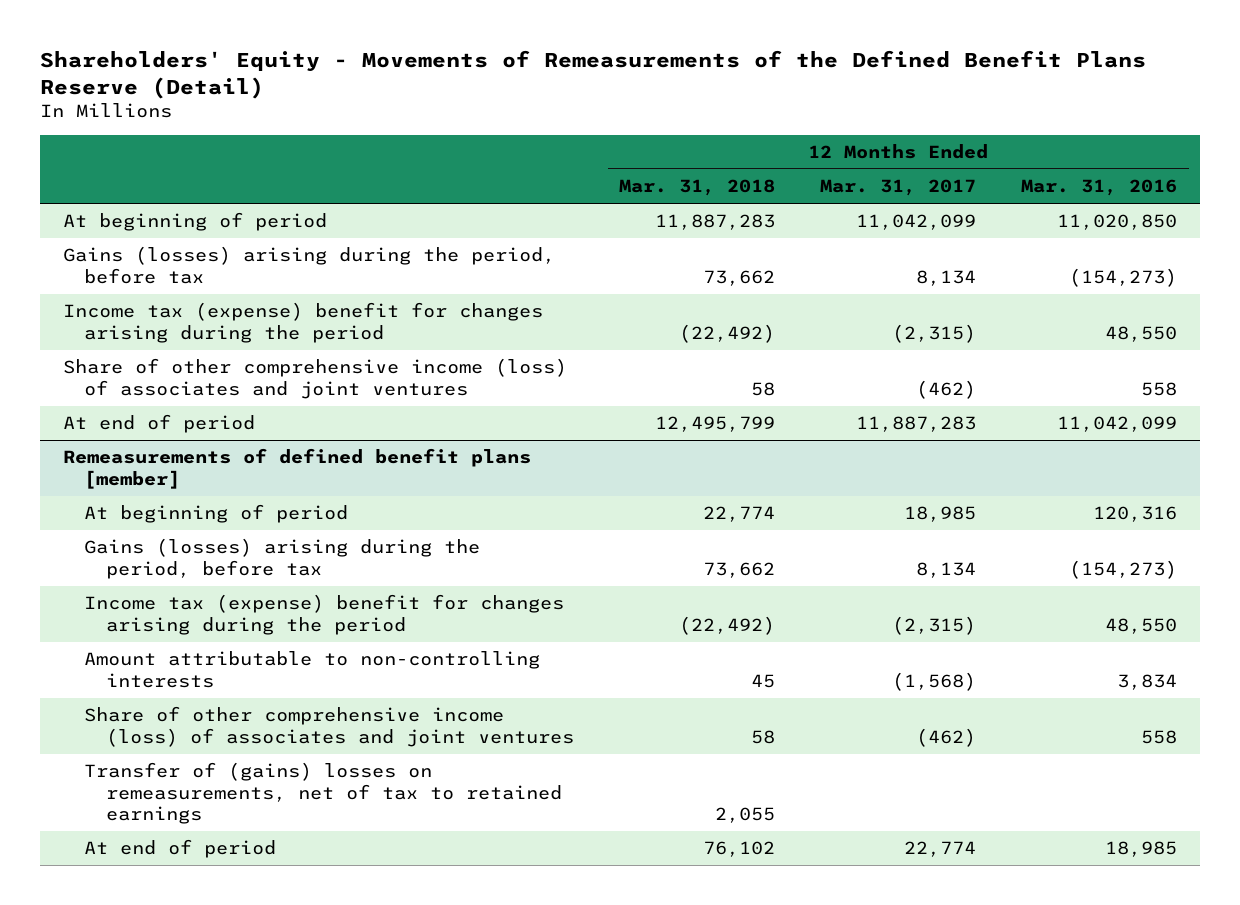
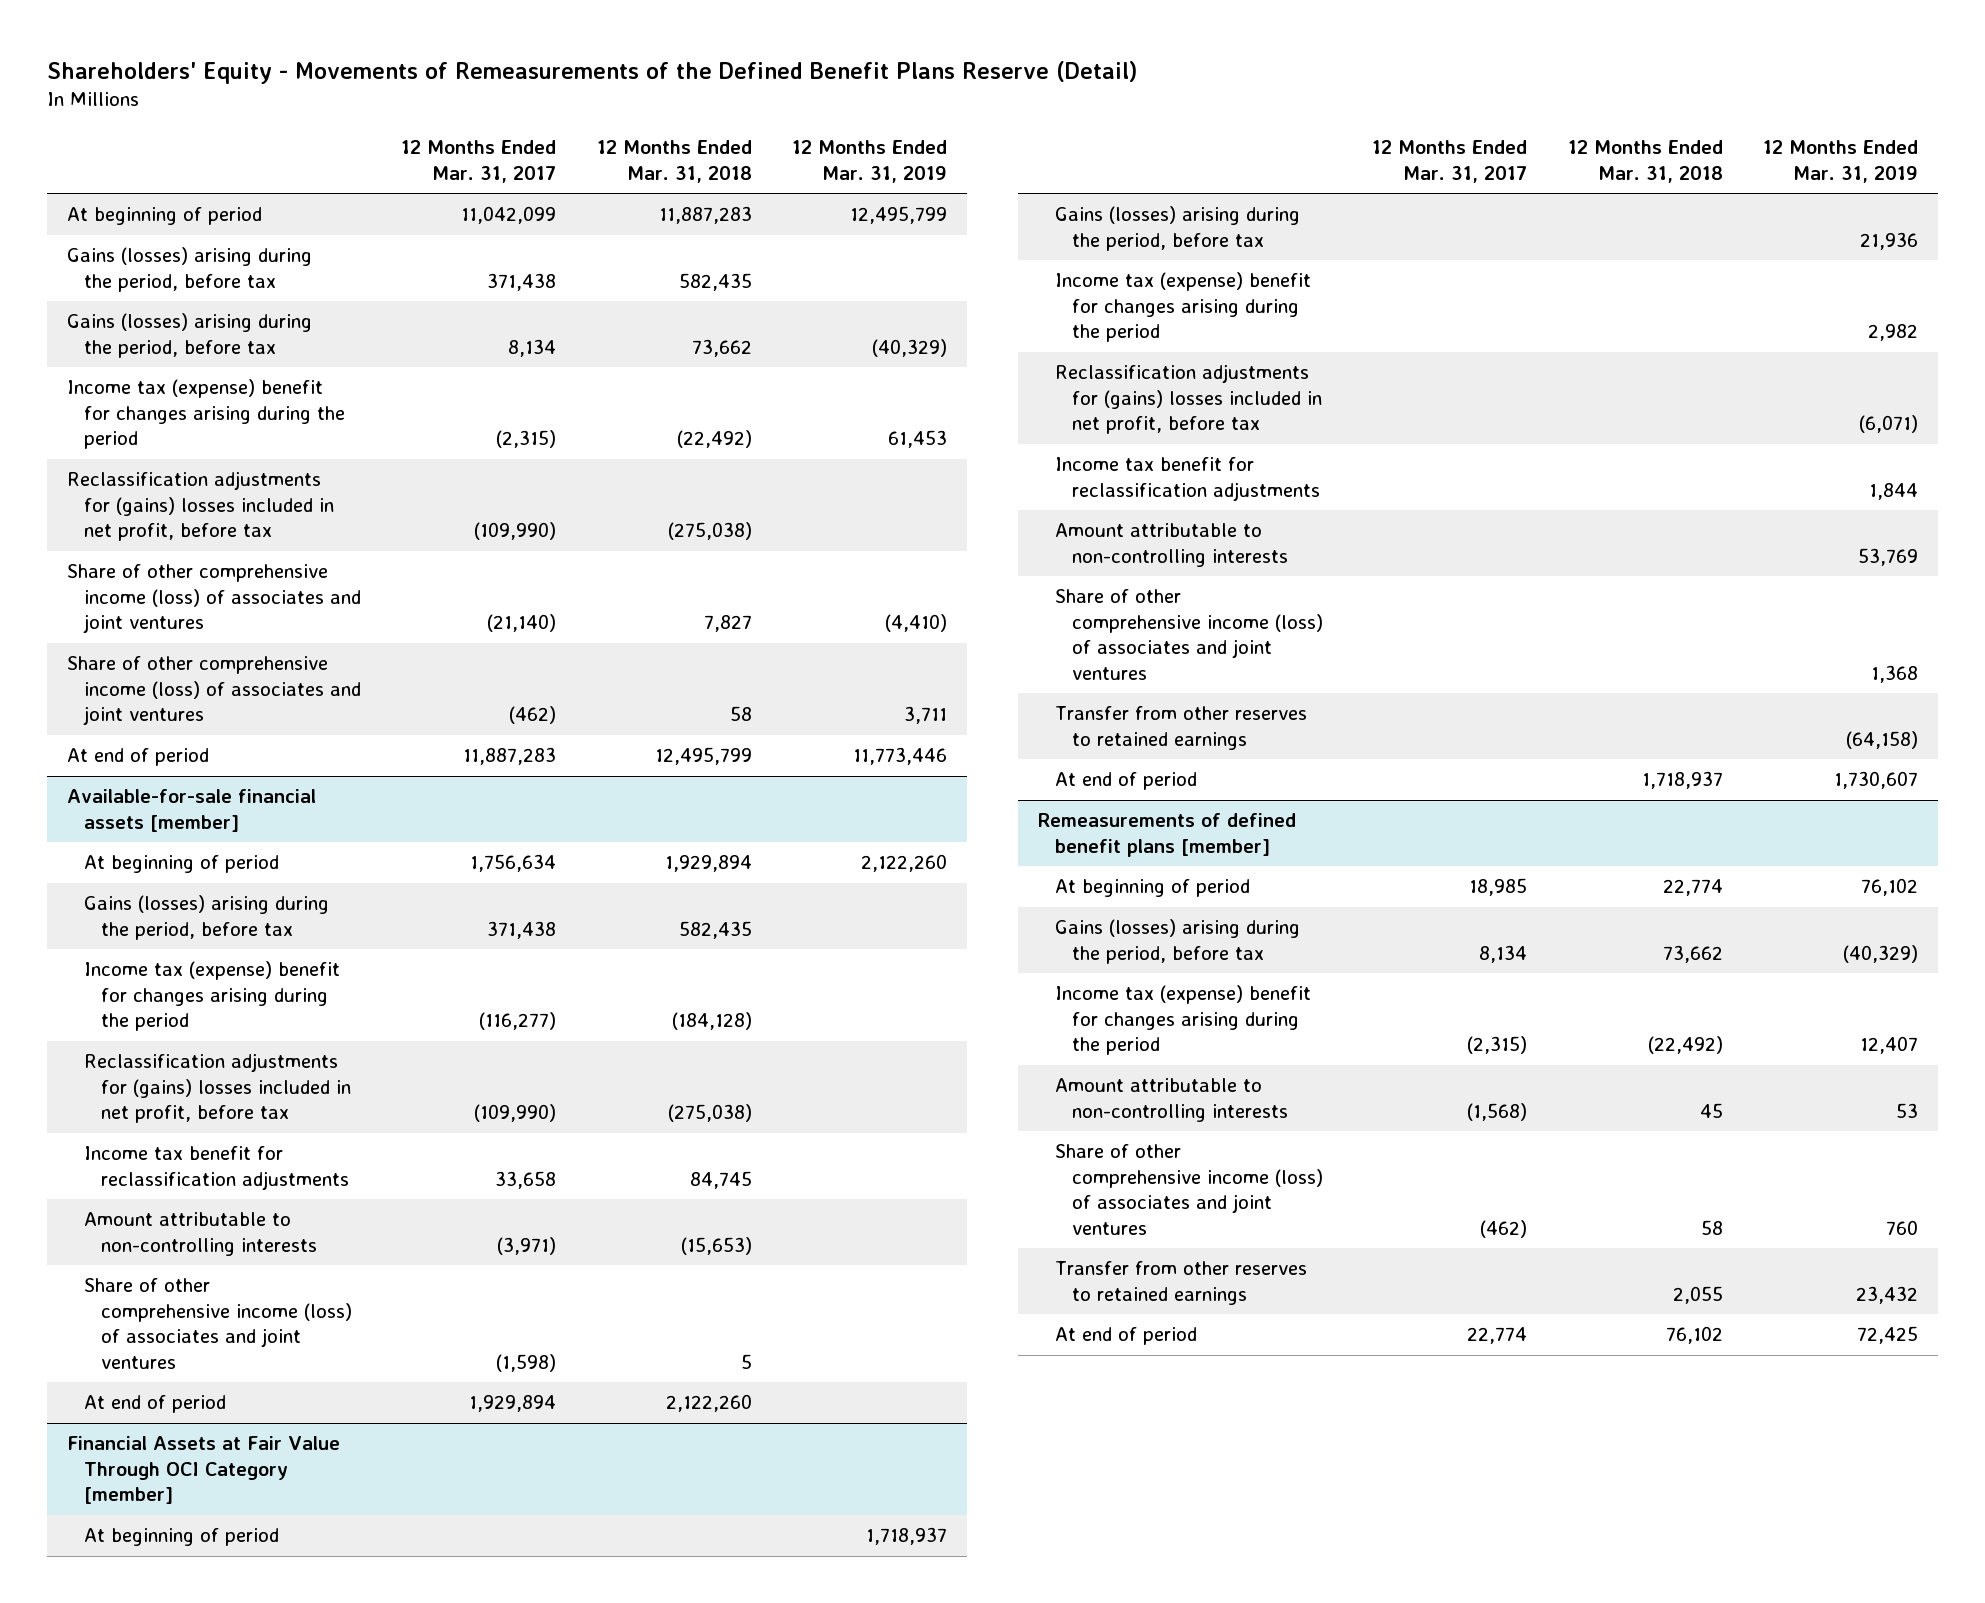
- | 12 Months Ended Mar. 31, 2018 | 12 Months Ended Mar. 31, 2017 | 12 Months Ended Mar. 31, 2016
+ | 12 Months Ended Mar. 31, 2017 | 12 Months Ended Mar. 31, 2018 | 12 Months Ended Mar. 31, 2019
+ Gains (losses) arising during the period, before tax | 371,438 | 582,435 |
+ Reclassification adjustments for (gains) losses included in net profit, before tax | (109,990) | (275,038) |
+ Share of other comprehensive income (loss) of associates and joint ventures | (21,140) | 7,827 | (4,410)
+ Available-for-sale financial assets [member]
+ At beginning of period | 1,756,634 | 1,929,894 | 2,122,260
+ Gains (losses) arising during the period, before tax | 371,438 | 582,435 |
+ Income tax (expense) benefit for changes arising during the period | (116,277) | (184,128) |
+ Reclassification adjustments for (gains) losses included in net profit, before tax | (109,990) | (275,038) |
+ Income tax benefit for reclassification adjustments | 33,658 | 84,745 |
+ Amount attributable to non-controlling interests | (3,971) | (15,653) |
+ Share of other comprehensive income (loss) of associates and joint ventures | (1,598) | 5 |
+ At end of period | 1,929,894 | 2,122,260 |
+ Financial Assets at Fair Value Through OCI Category [member]
+ At beginning of period | | | 1,718,937
+ Gains (losses) arising during the period, before tax | | | 21,936
+ Income tax (expense) benefit for changes arising during the period | | | 2,982
+ Reclassification adjustments for (gains) losses included in net profit, before tax | | | (6,071)
+ Income tax benefit for reclassification adjustments | | | 1,844
+ Amount attributable to non-controlling interests | | | 53,769
+ Share of other comprehensive income (loss) of associates and joint ventures | | | 1,368
+ Transfer from other reserves to retained earnings | | | (64,158)
+ At end of period | | 1,718,937 | 1,730,607
@ Remeasurements of defined benefit plans [member]
- Transfer of (gains) losses on remeasurements, net of tax to retained earnings | 2,055 | |
+ Transfer from other reserves to retained earnings | | 2,055 | 23,432

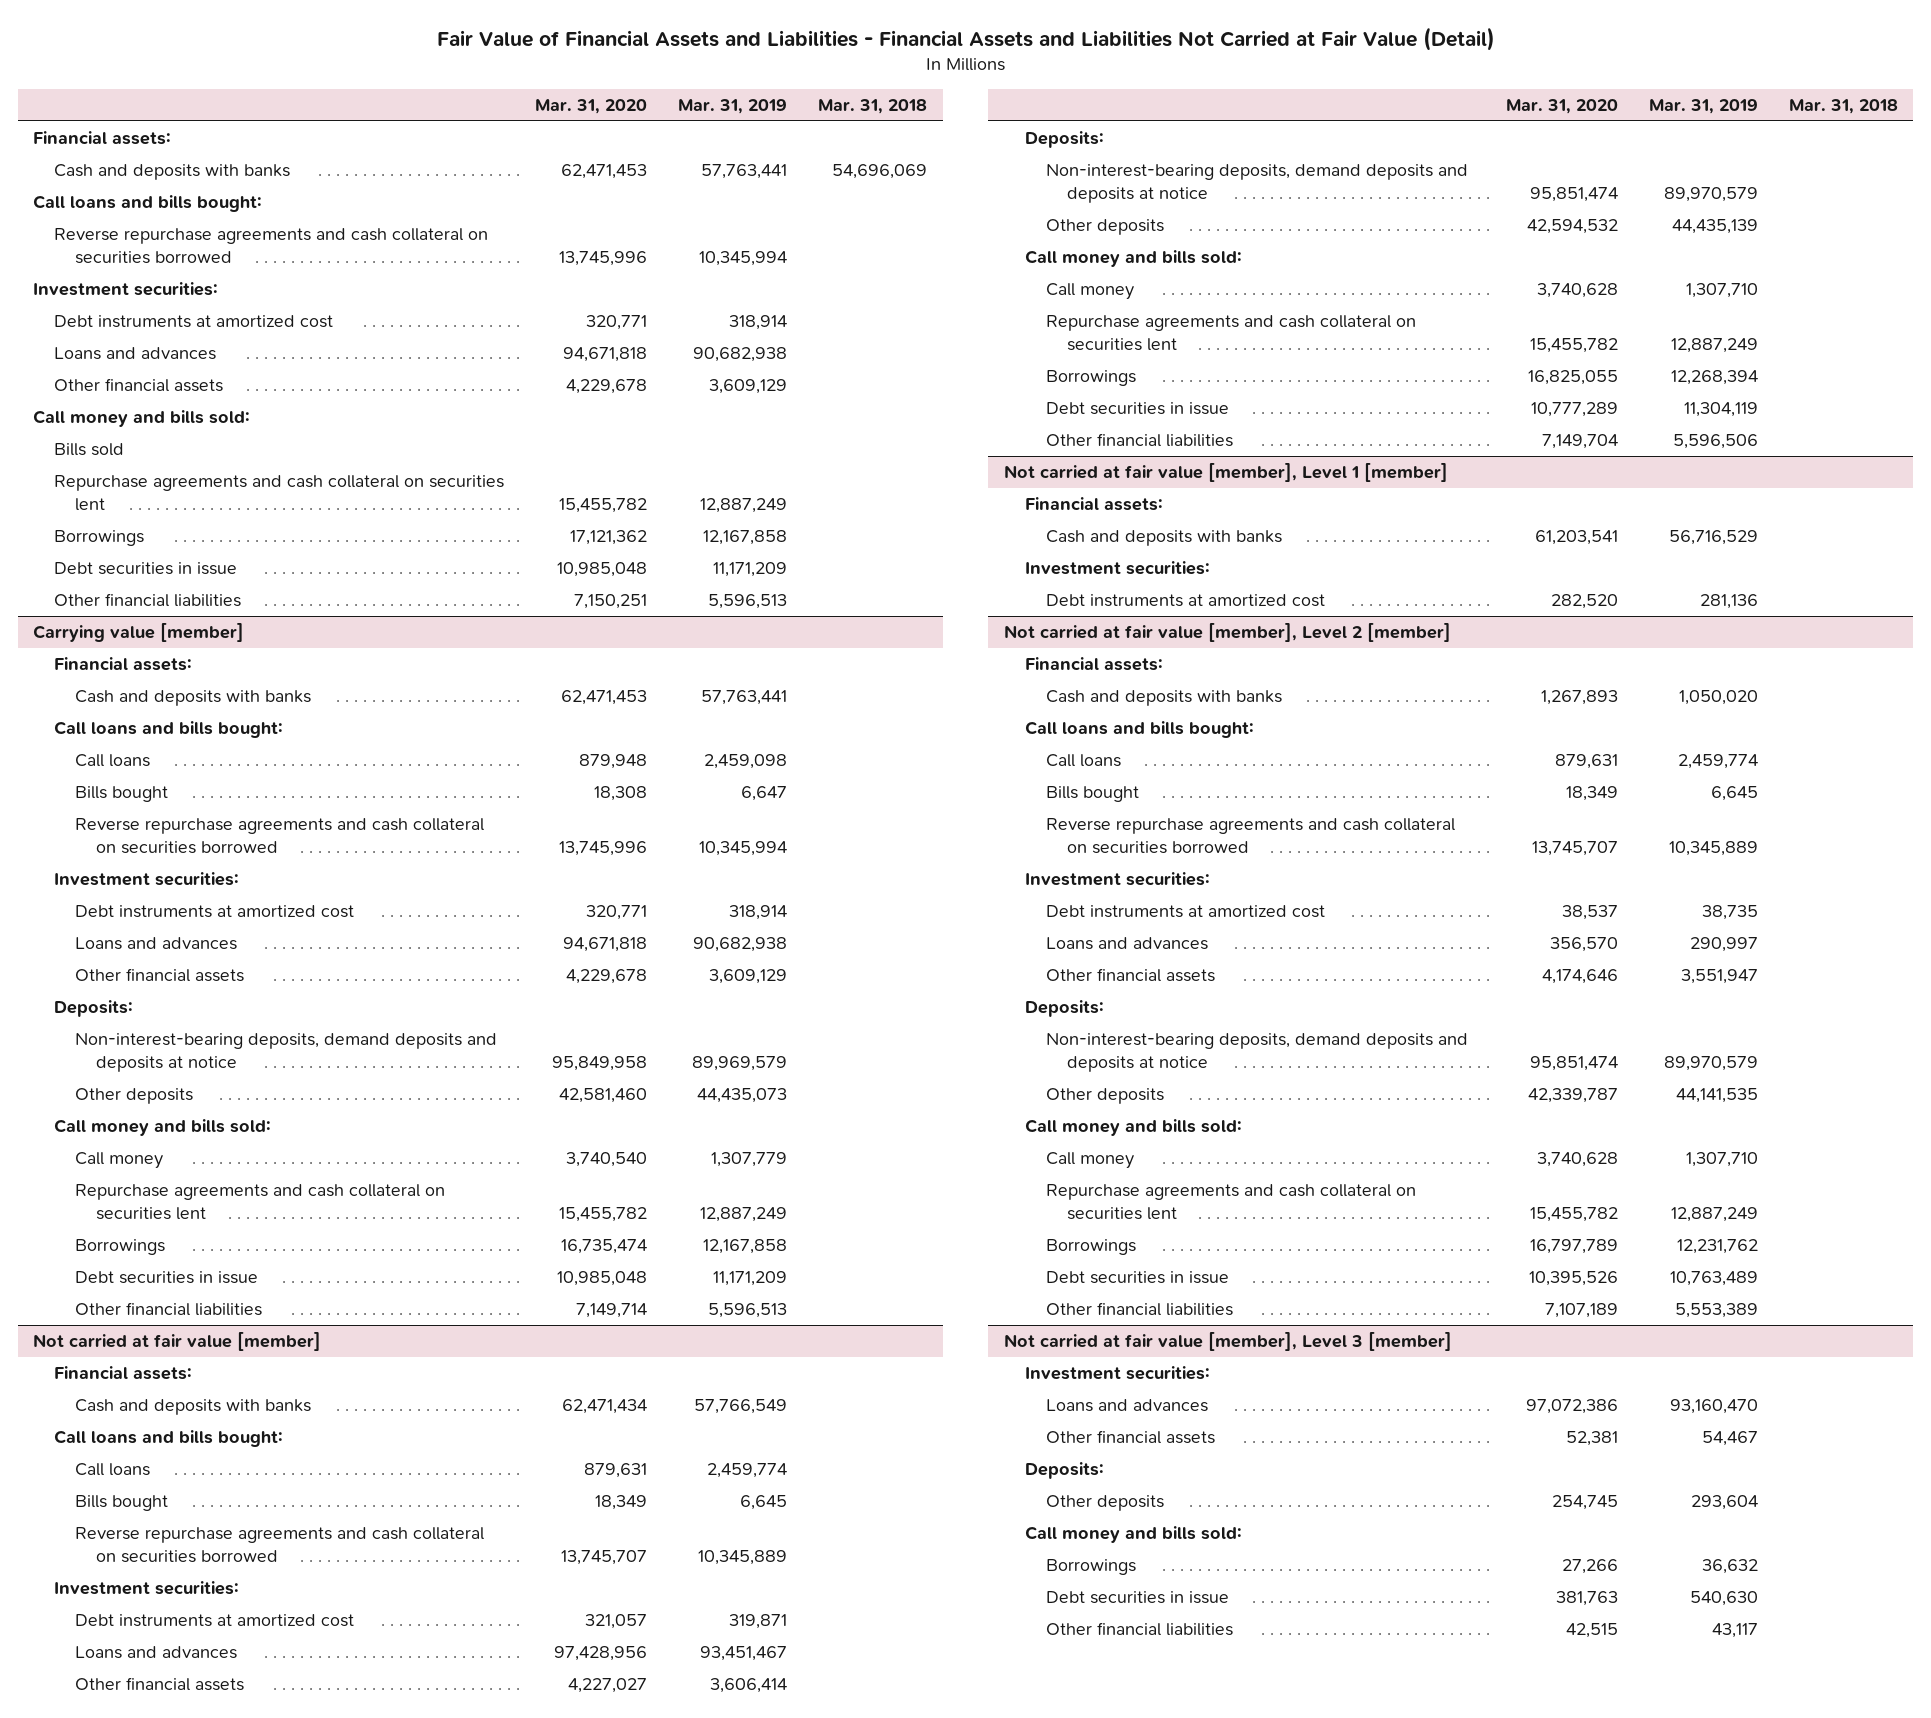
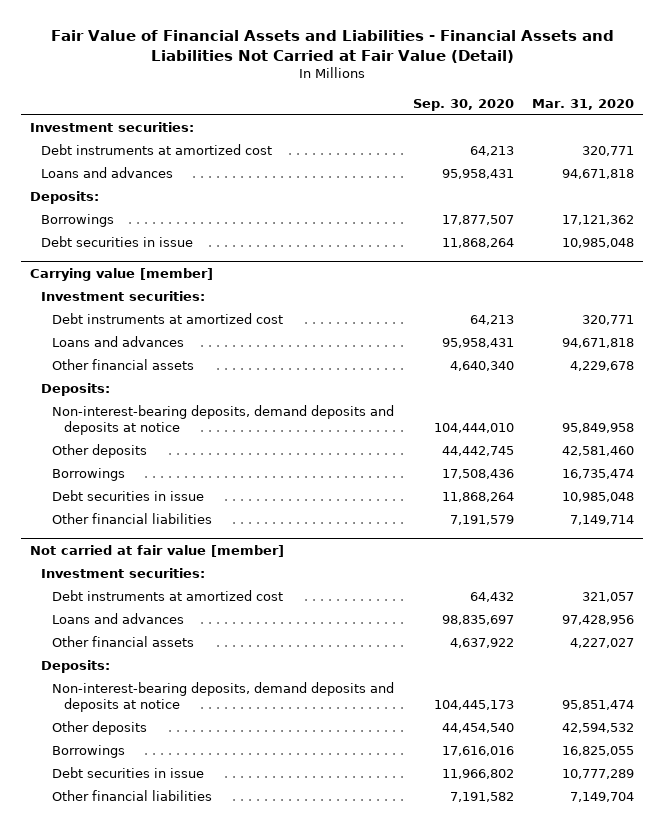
- | Mar. 31, 2020 | Mar. 31, 2019 | Mar. 31, 2018
+ | Sep. 30, 2020 | Mar. 31, 2020
- Financial assets:
- Cash and deposits with banks | 62,471,453 | 57,763,441 | 54,696,069
- Call loans and bills bought:
- Reverse repurchase agreements and cash collateral on securities borrowed | 13,745,996 | 10,345,994 |
- Other financial assets | 4,229,678 | 3,609,129 |
- Call money and bills sold:
- Bills sold
- Repurchase agreements and cash collateral on securities lent | 15,455,782 | 12,887,249 |
+ Deposits:
- Other financial liabilities | 7,150,251 | 5,596,513 |
@ Carrying value [member]
- Financial assets:
- Cash and deposits with banks | 62,471,453 | 57,763,441 |
- Call loans and bills bought:
- Call loans | 879,948 | 2,459,098 |
- Bills bought | 18,308 | 6,647 |
- Reverse repurchase agreements and cash collateral on securities borrowed | 13,745,996 | 10,345,994 |
- Call money and bills sold:
- Call money | 3,740,540 | 1,307,779 |
- Repurchase agreements and cash collateral on securities lent | 15,455,782 | 12,887,249 |
@ Not carried at fair value [member]
- Financial assets:
- Cash and deposits with banks | 62,471,434 | 57,766,549 |
- Call loans and bills bought:
- Call loans | 879,631 | 2,459,774 |
- Bills bought | 18,349 | 6,645 |
- Reverse repurchase agreements and cash collateral on securities borrowed | 13,745,707 | 10,345,889 |
- Call money and bills sold:
- Call money | 3,740,628 | 1,307,710 |
- Repurchase agreements and cash collateral on securities lent | 15,455,782 | 12,887,249 |
- Not carried at fair value [member], Level 1 [member]
- Financial assets:
- Cash and deposits with banks | 61,203,541 | 56,716,529 |
- Investment securities:
- Debt instruments at amortized cost | 282,520 | 281,136 |
- Not carried at fair value [member], Level 2 [member]
- Financial assets:
- Cash and deposits with banks | 1,267,893 | 1,050,020 |
- Call loans and bills bought:
- Call loans | 879,631 | 2,459,774 |
- Bills bought | 18,349 | 6,645 |
- Reverse repurchase agreements and cash collateral on securities borrowed | 13,745,707 | 10,345,889 |
- Investment securities:
- Debt instruments at amortized cost | 38,537 | 38,735 |
- Loans and advances | 356,570 | 290,997 |
- Other financial assets | 4,174,646 | 3,551,947 |
- Deposits:
- Non-interest-bearing deposits, demand deposits and deposits at notice | 95,851,474 | 89,970,579 |
- Other deposits | 42,339,787 | 44,141,535 |
- Call money and bills sold:
- Call money | 3,740,628 | 1,307,710 |
- Repurchase agreements and cash collateral on securities lent | 15,455,782 | 12,887,249 |
- Borrowings | 16,797,789 | 12,231,762 |
- Debt securities in issue | 10,395,526 | 10,763,489 |
- Other financial liabilities | 7,107,189 | 5,553,389 |
- Not carried at fair value [member], Level 3 [member]
- Investment securities:
- Loans and advances | 97,072,386 | 93,160,470 |
- Other financial assets | 52,381 | 54,467 |
- Deposits:
- Other deposits | 254,745 | 293,604 |
- Call money and bills sold:
- Borrowings | 27,266 | 36,632 |
- Debt securities in issue | 381,763 | 540,630 |
- Other financial liabilities | 42,515 | 43,117 |

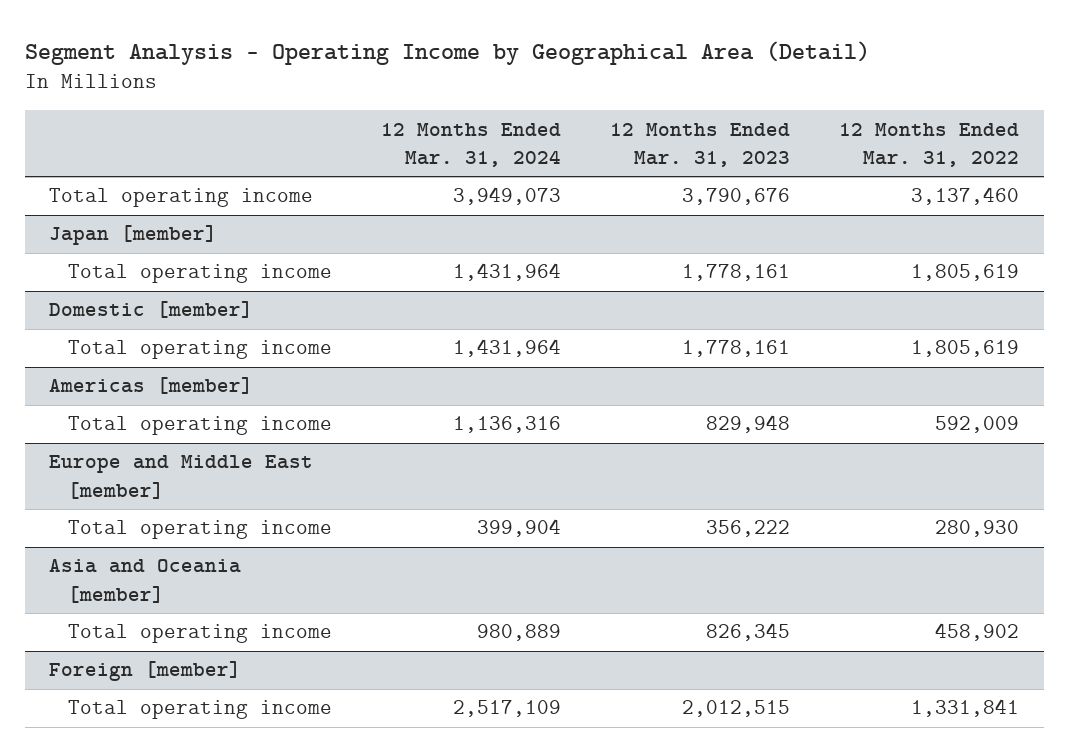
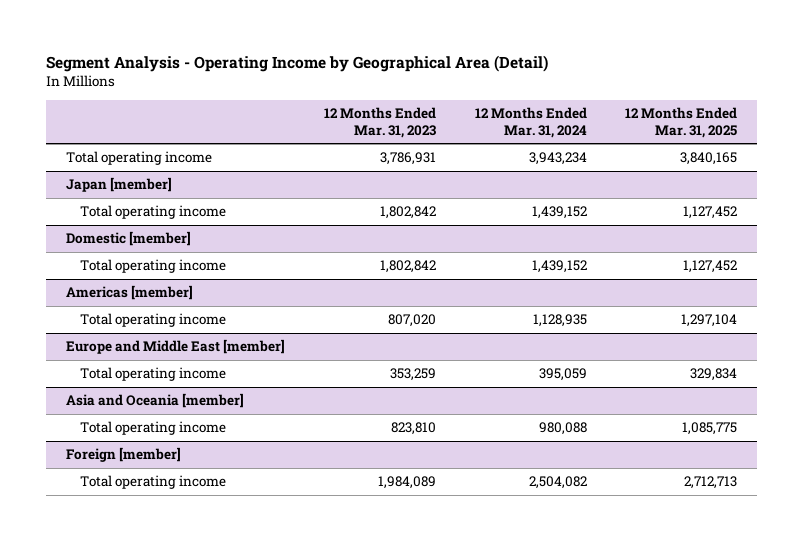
- | 12 Months Ended Mar. 31, 2024 | 12 Months Ended Mar. 31, 2023 | 12 Months Ended Mar. 31, 2022
+ | 12 Months Ended Mar. 31, 2023 | 12 Months Ended Mar. 31, 2024 | 12 Months Ended Mar. 31, 2025
- Total operating income | 3,949,073 | 3,790,676 | 3,137,460
+ Total operating income | 3,786,931 | 3,943,234 | 3,840,165
@ Japan [member]
- Total operating income | 1,431,964 | 1,778,161 | 1,805,619
+ Total operating income | 1,802,842 | 1,439,152 | 1,127,452
@ Domestic [member]
- Total operating income | 1,431,964 | 1,778,161 | 1,805,619
+ Total operating income | 1,802,842 | 1,439,152 | 1,127,452
@ Americas [member]
- Total operating income | 1,136,316 | 829,948 | 592,009
+ Total operating income | 807,020 | 1,128,935 | 1,297,104
@ Europe and Middle East [member]
- Total operating income | 399,904 | 356,222 | 280,930
+ Total operating income | 353,259 | 395,059 | 329,834
@ Asia and Oceania [member]
- Total operating income | 980,889 | 826,345 | 458,902
+ Total operating income | 823,810 | 980,088 | 1,085,775
@ Foreign [member]
- Total operating income | 2,517,109 | 2,012,515 | 1,331,841
+ Total operating income | 1,984,089 | 2,504,082 | 2,712,713

